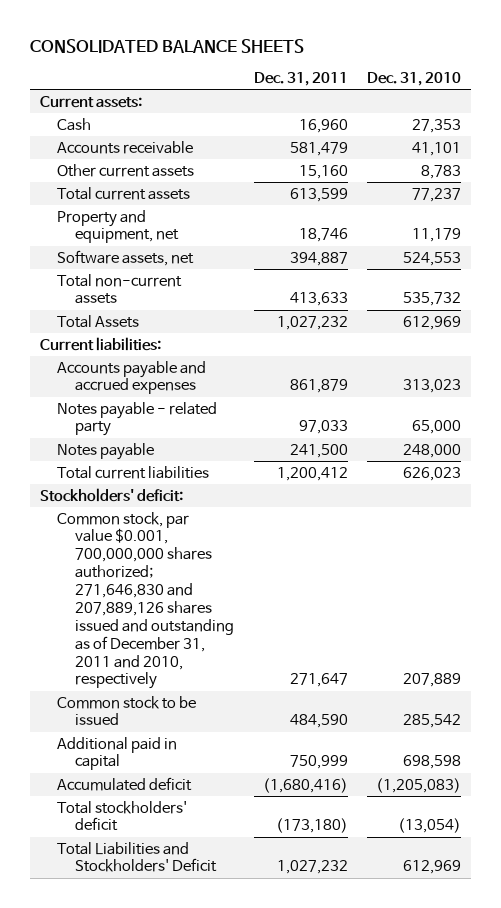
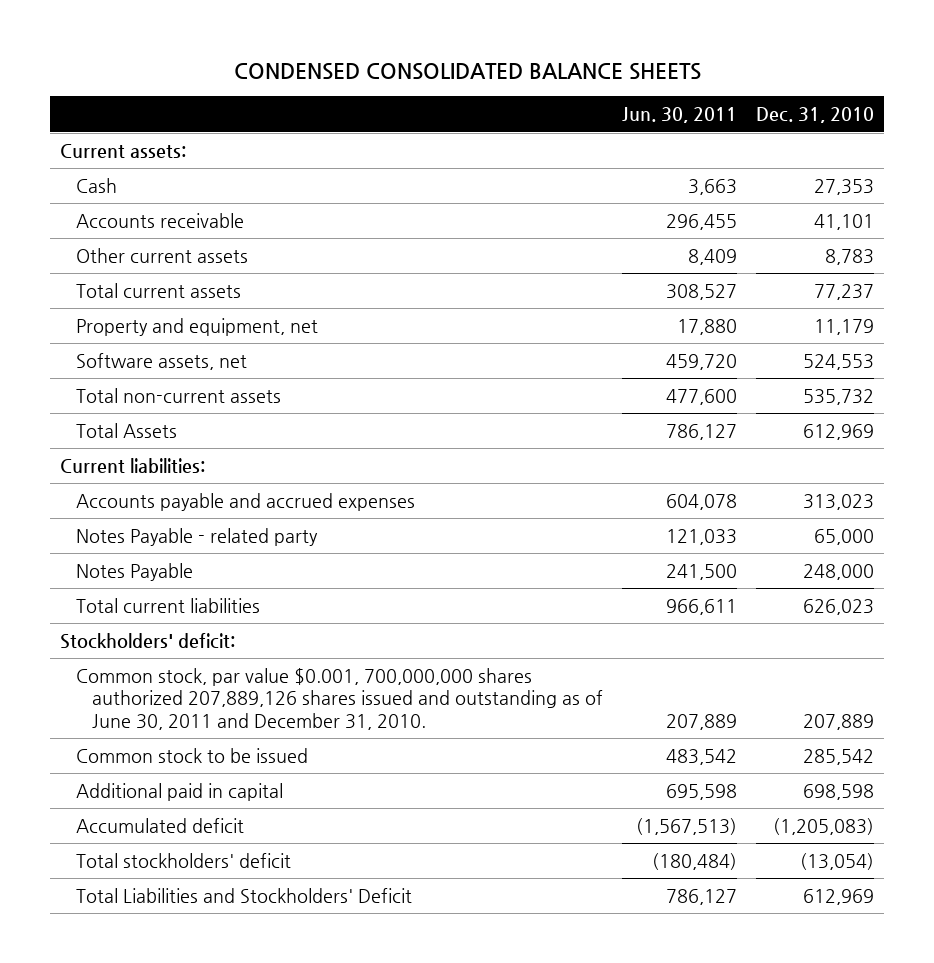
- CONSOLIDATED BALANCE SHEETS
+ CONDENSED CONSOLIDATED BALANCE SHEETS
- | Dec. 31, 2011 | Dec. 31, 2010
+ | Jun. 30, 2011 | Dec. 31, 2010
- Notes payable - related party | 97,033 | 65,000
- Notes payable | 241,500 | 248,000
+ Notes Payable - related party | 121,033 | 65,000
+ Notes Payable | 241,500 | 248,000
- Common stock, par value $0.001, 700,000,000 shares authorized; 271,646,830 and 207,889,126 shares issued and outstanding as of December 31, 2011 and 2010, respectively | 271,647 | 207,889
+ Common stock, par value $0.001, 700,000,000 shares authorized 207,889,126 shares issued and outstanding as of June 30, 2011 and December 31, 2010. | 207,889 | 207,889

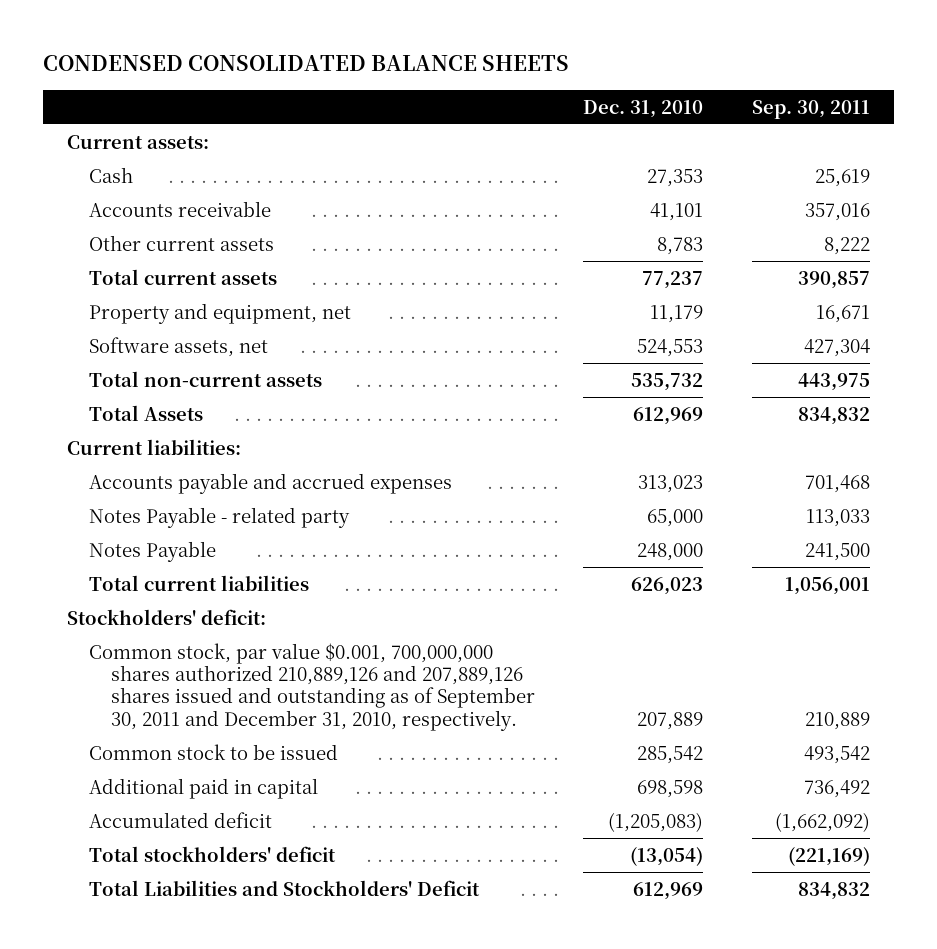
- | Jun. 30, 2011 | Dec. 31, 2010
+ | Dec. 31, 2010 | Sep. 30, 2011
- Common stock, par value $0.001, 700,000,000 shares authorized 207,889,126 shares issued and outstanding as of June 30, 2011 and December 31, 2010. | 207,889 | 207,889
+ Common stock, par value $0.001, 700,000,000 shares authorized 210,889,126 and 207,889,126 shares issued and outstanding as of September 30, 2011 and December 31, 2010, respectively. | 207,889 | 210,889

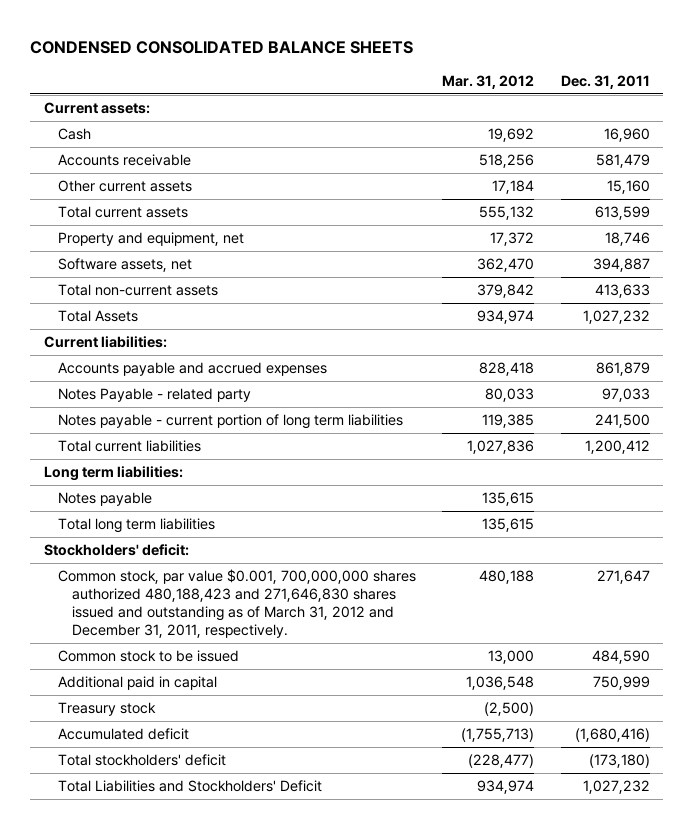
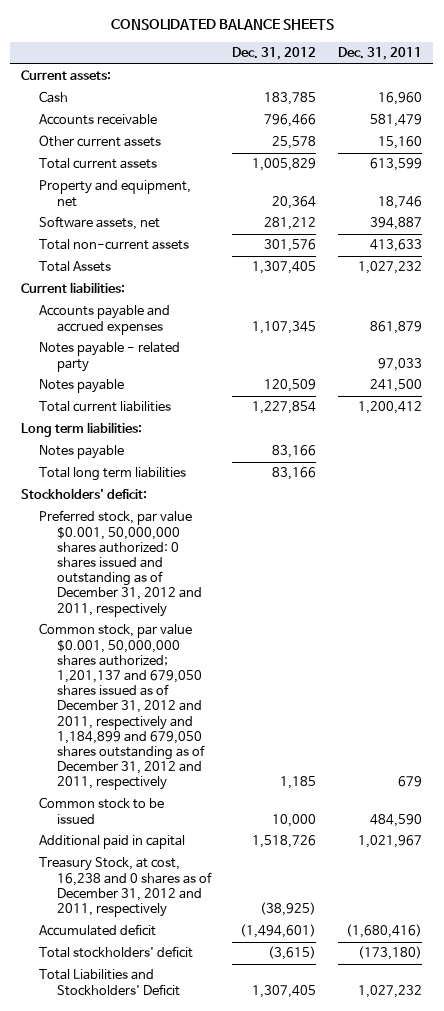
- CONDENSED CONSOLIDATED BALANCE SHEETS
+ CONSOLIDATED BALANCE SHEETS
- | Mar. 31, 2012 | Dec. 31, 2011
+ | Dec. 31, 2012 | Dec. 31, 2011
- Notes Payable - related party | 80,033 | 97,033
- Notes payable - current portion of long term liabilities | 119,385 | 241,500
+ Notes payable - related party | | 97,033
+ Notes payable | 120,509 | 241,500
- Common stock, par value $0.001, 700,000,000 shares authorized 480,188,423 and 271,646,830 shares issued and outstanding as of March 31, 2012 and December 31, 2011, respectively. | 480,188 | 271,647
+ Preferred stock, par value $0.001, 50,000,000 shares authorized: 0 shares issued and outstanding as of December 31, 2012 and 2011, respectively
+ Common stock, par value $0.001, 50,000,000 shares authorized; 1,201,137 and 679,050 shares issued as of December 31, 2012 and 2011, respectively and 1,184,899 and 679,050 shares outstanding as of December 31, 2012 and 2011, respectively | 1,185 | 679
- Additional paid in capital | 1,036,548 | 750,999
- Treasury stock | (2,500) |
+ Additional paid in capital | 1,518,726 | 1,021,967
+ Treasury Stock, at cost, 16,238 and 0 shares as of December 31, 2012 and 2011, respectively | (38,925) |

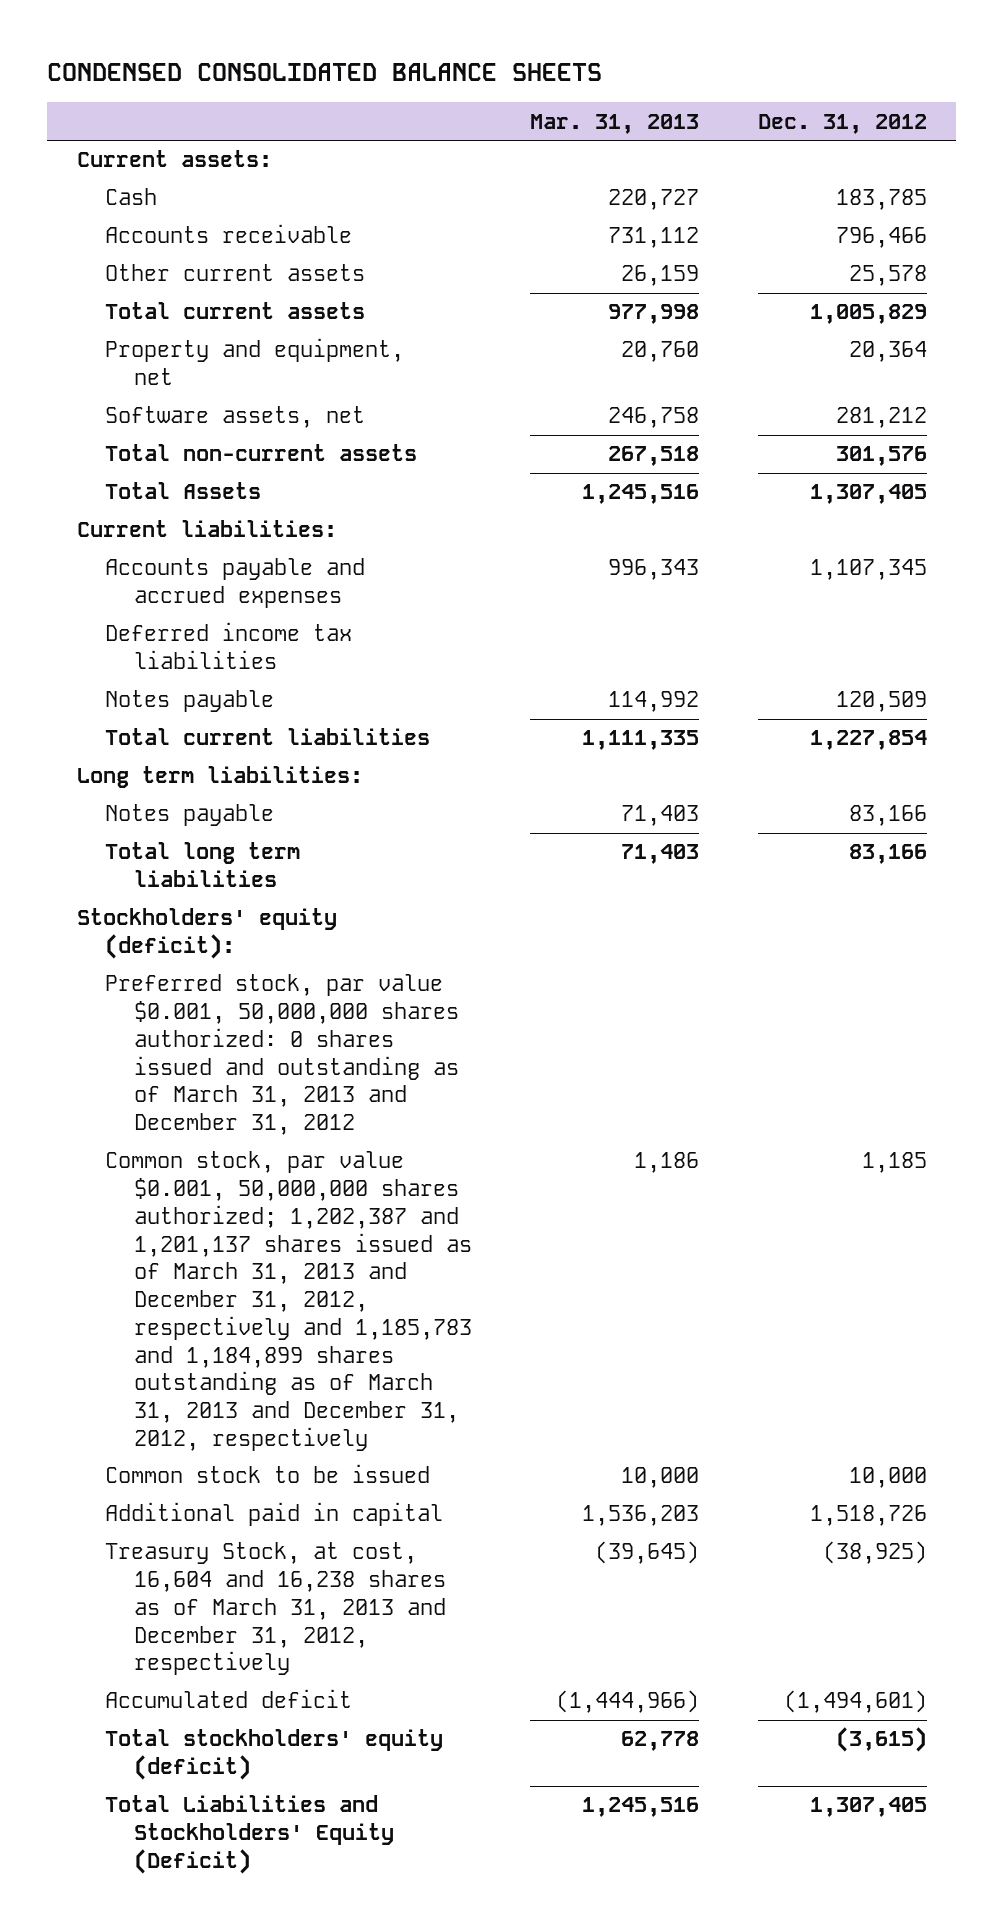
- CONSOLIDATED BALANCE SHEETS
+ CONDENSED CONSOLIDATED BALANCE SHEETS
- | Dec. 31, 2012 | Dec. 31, 2011
+ | Mar. 31, 2013 | Dec. 31, 2012
- Notes payable - related party | | 97,033
+ Deferred income tax liabilities
- Stockholders' deficit:
- Preferred stock, par value $0.001, 50,000,000 shares authorized: 0 shares issued and outstanding as of December 31, 2012 and 2011, respectively
- Common stock, par value $0.001, 50,000,000 shares authorized; 1,201,137 and 679,050 shares issued as of December 31, 2012 and 2011, respectively and 1,184,899 and 679,050 shares outstanding as of December 31, 2012 and 2011, respectively | 1,185 | 679
+ Stockholders' equity (deficit):
+ Preferred stock, par value $0.001, 50,000,000 shares authorized: 0 shares issued and outstanding as of March 31, 2013 and December 31, 2012
+ Common stock, par value $0.001, 50,000,000 shares authorized; 1,202,387 and 1,201,137 shares issued as of March 31, 2013 and December 31, 2012, respectively and 1,185,783 and 1,184,899 shares outstanding as of March 31, 2013 and December 31, 2012, respectively | 1,186 | 1,185
- Treasury Stock, at cost, 16,238 and 0 shares as of December 31, 2012 and 2011, respectively | (38,925) |
+ Treasury Stock, at cost, 16,604 and 16,238 shares as of March 31, 2013 and December 31, 2012, respectively | (39,645) | (38,925)
- Total stockholders' deficit | (3,615) | (173,180)
- Total Liabilities and Stockholders' Deficit | 1,307,405 | 1,027,232
+ Total stockholders' equity (deficit) | 62,778 | (3,615)
+ Total Liabilities and Stockholders' Equity (Deficit) | 1,245,516 | 1,307,405

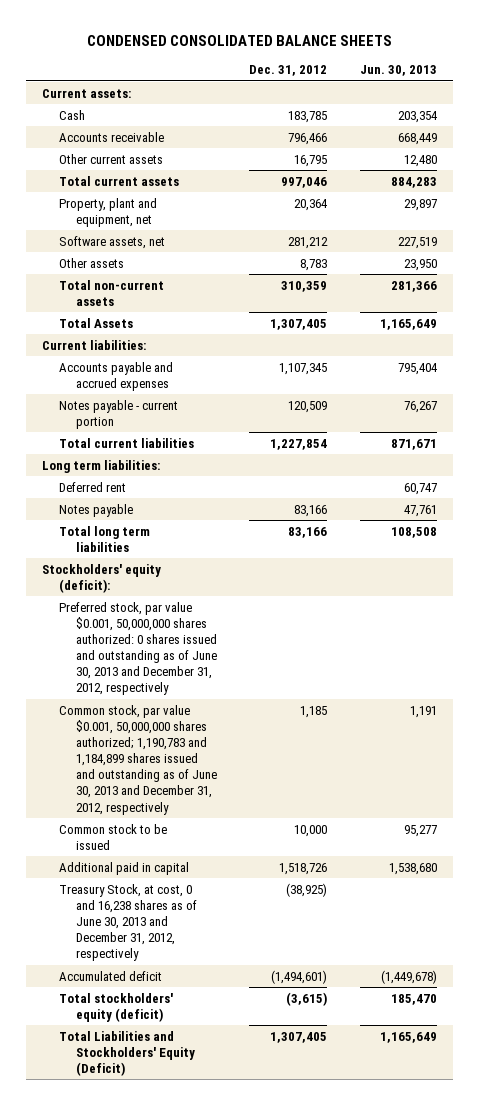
- | Mar. 31, 2013 | Dec. 31, 2012
+ | Dec. 31, 2012 | Jun. 30, 2013
- Other current assets | 26,159 | 25,578
- Total current assets | 977,998 | 1,005,829
- Property and equipment, net | 20,760 | 20,364
+ Other current assets | 16,795 | 12,480
+ Total current assets | 997,046 | 884,283
+ Property, plant and equipment, net | 20,364 | 29,897
- Total non-current assets | 267,518 | 301,576
+ Other assets | 8,783 | 23,950
+ Total non-current assets | 310,359 | 281,366
- Deferred income tax liabilities
- Notes payable | 114,992 | 120,509
+ Notes payable - current portion | 120,509 | 76,267
+ Deferred rent | | 60,747
- Preferred stock, par value $0.001, 50,000,000 shares authorized: 0 shares issued and outstanding as of March 31, 2013 and December 31, 2012
- Common stock, par value $0.001, 50,000,000 shares authorized; 1,202,387 and 1,201,137 shares issued as of March 31, 2013 and December 31, 2012, respectively and 1,185,783 and 1,184,899 shares outstanding as of March 31, 2013 and December 31, 2012, respectively | 1,186 | 1,185
+ Preferred stock, par value $0.001, 50,000,000 shares authorized: 0 shares issued and outstanding as of June 30, 2013 and December 31, 2012, respectively
+ Common stock, par value $0.001, 50,000,000 shares authorized; 1,190,783 and 1,184,899 shares issued and outstanding as of June 30, 2013 and December 31, 2012, respectively | 1,185 | 1,191
- Treasury Stock, at cost, 16,604 and 16,238 shares as of March 31, 2013 and December 31, 2012, respectively | (39,645) | (38,925)
+ Treasury Stock, at cost, 0 and 16,238 shares as of June 30, 2013 and December 31, 2012, respectively | (38,925) |

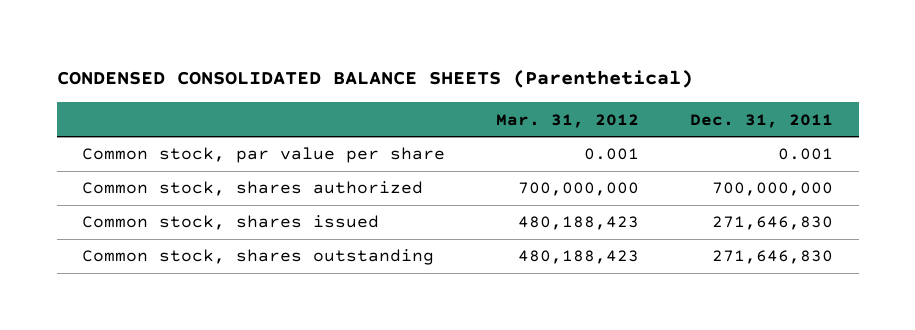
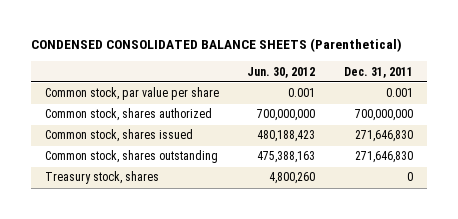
- | Mar. 31, 2012 | Dec. 31, 2011
+ | Jun. 30, 2012 | Dec. 31, 2011
+ Treasury stock, shares | 4,800,260 | 0

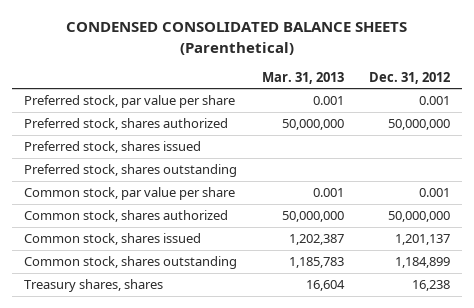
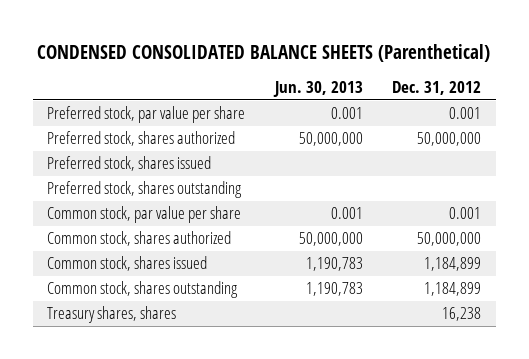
- | Mar. 31, 2013 | Dec. 31, 2012
+ | Jun. 30, 2013 | Dec. 31, 2012
- Common stock, shares issued | 1,202,387 | 1,201,137
+ Common stock, shares issued | 1,190,783 | 1,184,899

